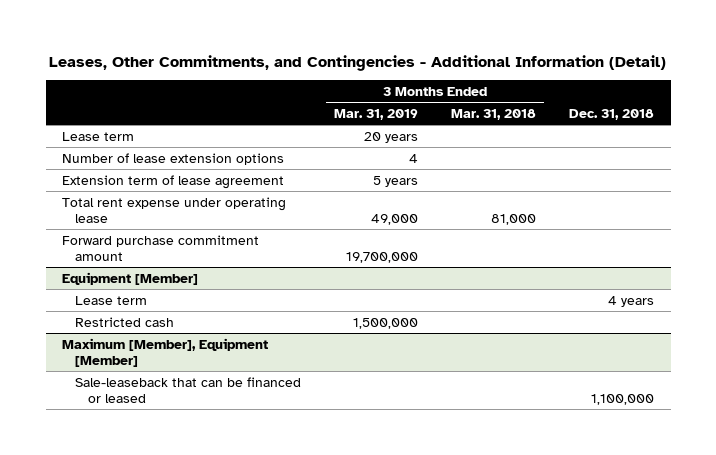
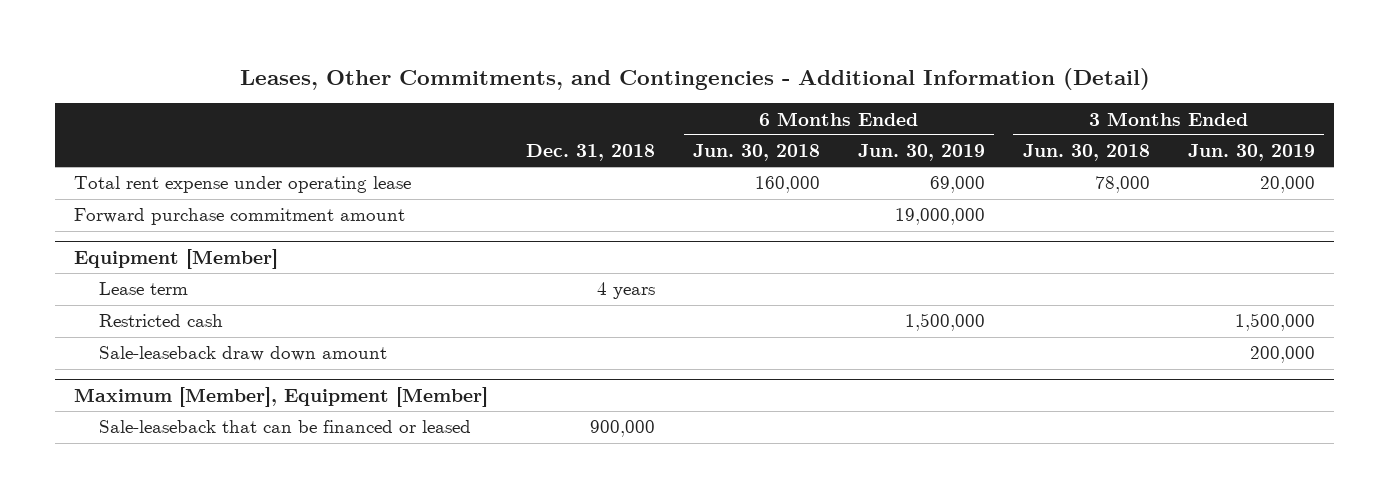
- | 3 Months Ended Mar. 31, 2019 | 3 Months Ended Mar. 31, 2018 | Dec. 31, 2018
+ | Dec. 31, 2018 | 6 Months Ended Jun. 30, 2018 | 6 Months Ended Jun. 30, 2019 | 3 Months Ended Jun. 30, 2018 | 3 Months Ended Jun. 30, 2019
- Lease term | 20 years | |
- Number of lease extension options | 4 | |
- Extension term of lease agreement | 5 years | |
@ Equipment [Member]
+ Sale-leaseback draw down amount | | | | | 200,000
@ Maximum [Member], Equipment [Member]
- Sale-leaseback that can be financed or leased | | | 1,100,000
+ Sale-leaseback that can be financed or leased | 900,000 | | | |

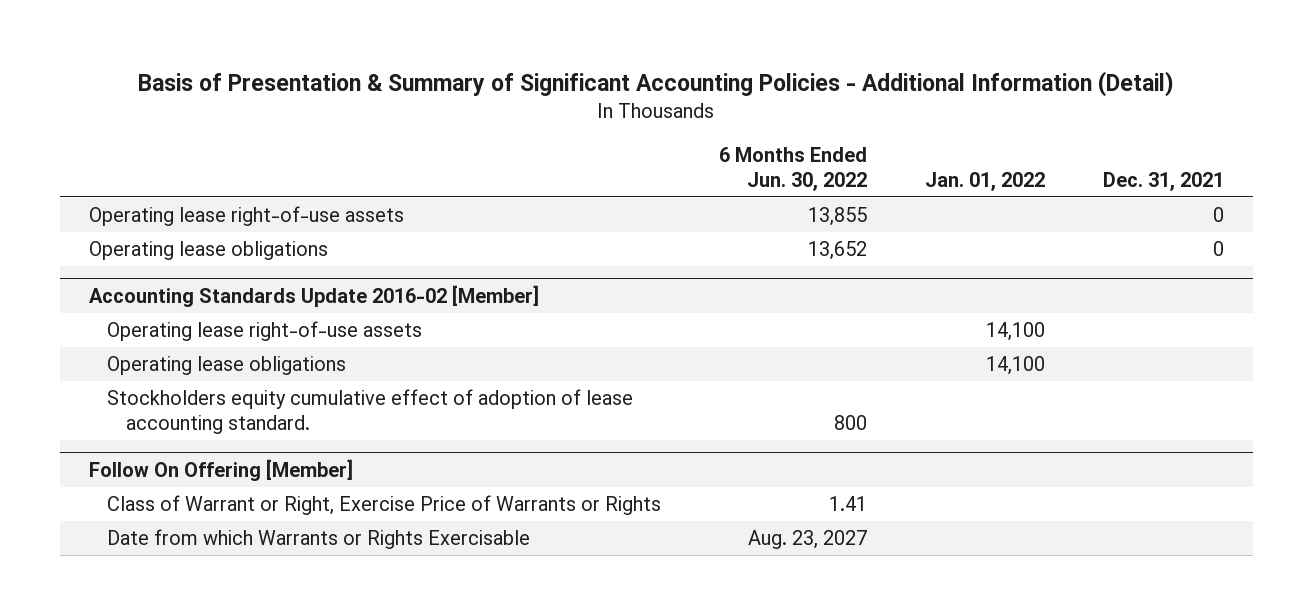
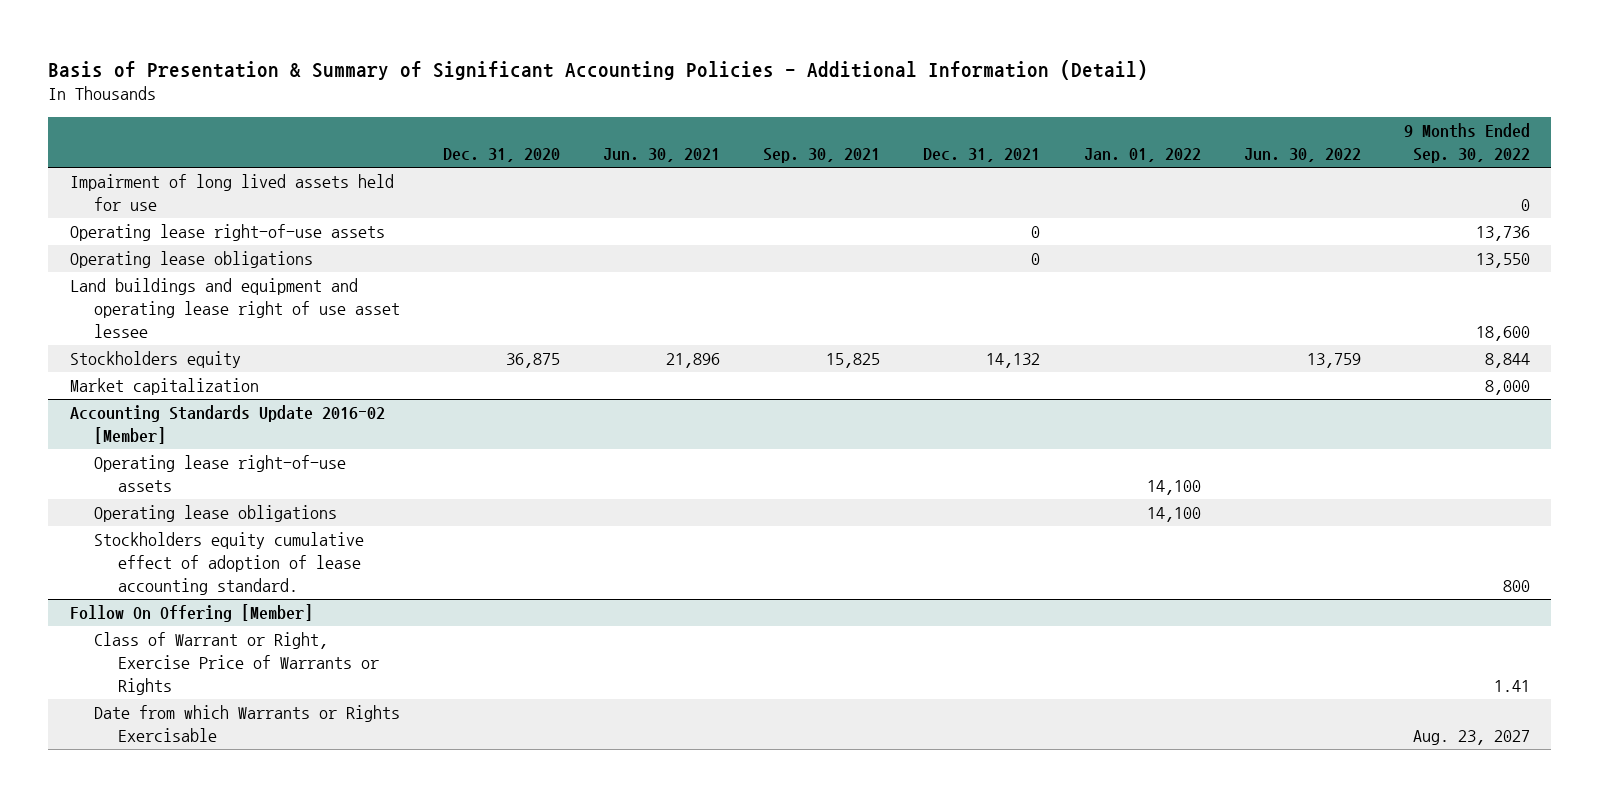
- | 6 Months Ended Jun. 30, 2022 | Jan. 01, 2022 | Dec. 31, 2021
+ | Dec. 31, 2020 | Jun. 30, 2021 | Sep. 30, 2021 | Dec. 31, 2021 | Jan. 01, 2022 | Jun. 30, 2022 | 9 Months Ended Sep. 30, 2022
+ Impairment of long lived assets held for use | | | | | | | 0
+ Land buildings and equipment and operating lease right of use asset lessee | | | | | | | 18,600
+ Stockholders equity | 36,875 | 21,896 | 15,825 | 14,132 | | 13,759 | 8,844
+ Market capitalization | | | | | | | 8,000

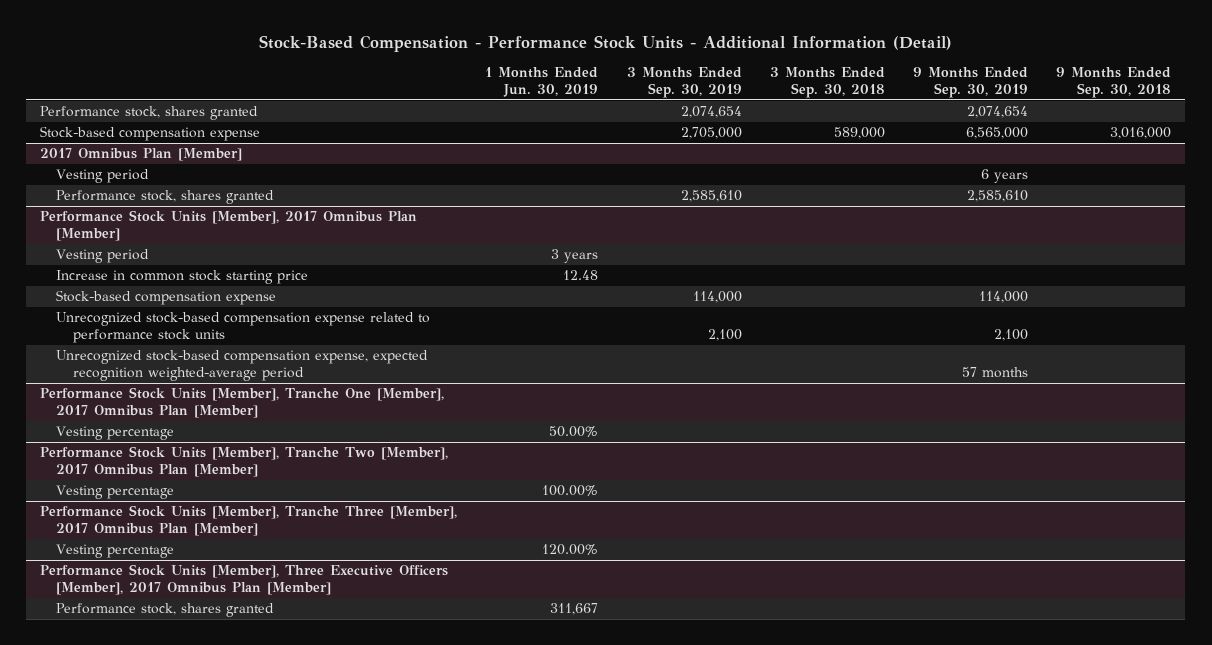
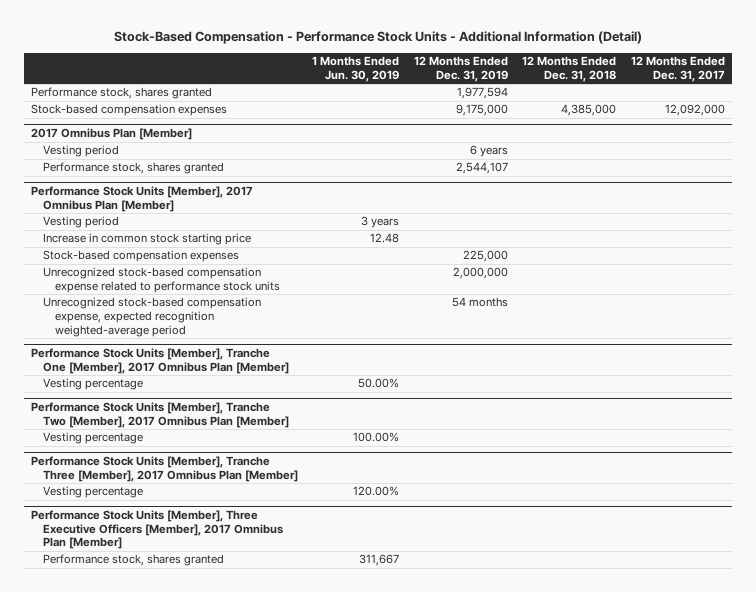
- | 1 Months Ended Jun. 30, 2019 | 3 Months Ended Sep. 30, 2019 | 3 Months Ended Sep. 30, 2018 | 9 Months Ended Sep. 30, 2019 | 9 Months Ended Sep. 30, 2018
+ | 1 Months Ended Jun. 30, 2019 | 12 Months Ended Dec. 31, 2019 | 12 Months Ended Dec. 31, 2018 | 12 Months Ended Dec. 31, 2017
- Stock-based compensation expense | | 2,705,000 | 589,000 | 6,565,000 | 3,016,000
+ Stock-based compensation expenses | | 9,175,000 | 4,385,000 | 12,092,000
@ Performance Stock Units [Member], 2017 Omnibus Plan [Member]
- Stock-based compensation expense | | 114,000 | | 114,000 |
+ Stock-based compensation expenses | | 225,000 | |

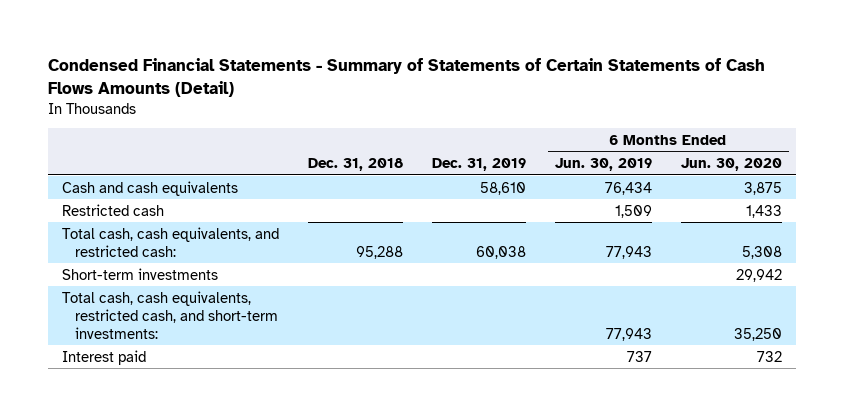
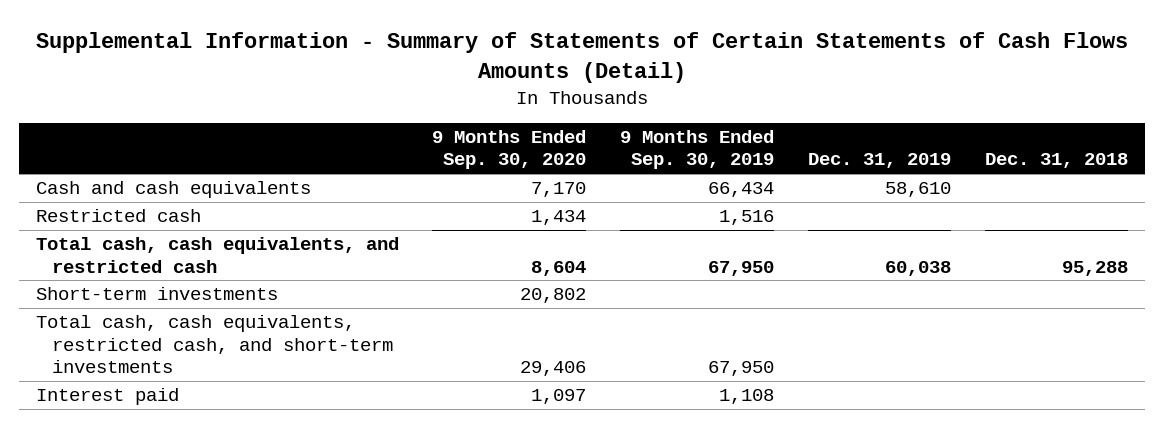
- Condensed Financial Statements - Summary of Statements of Certain Statements of Cash Flows Amounts (Detail)
+ Supplemental Information - Summary of Statements of Certain Statements of Cash Flows Amounts (Detail)
- | Dec. 31, 2018 | Dec. 31, 2019 | 6 Months Ended Jun. 30, 2019 | 6 Months Ended Jun. 30, 2020
+ | 9 Months Ended Sep. 30, 2020 | 9 Months Ended Sep. 30, 2019 | Dec. 31, 2019 | Dec. 31, 2018
- Total cash, cash equivalents, and restricted cash: | 95,288 | 60,038 | 77,943 | 5,308
+ Total cash, cash equivalents, and restricted cash | 8,604 | 67,950 | 60,038 | 95,288
- Total cash, cash equivalents, restricted cash, and short-term investments: | | | 77,943 | 35,250
+ Total cash, cash equivalents, restricted cash, and short-term investments | 29,406 | 67,950 | |

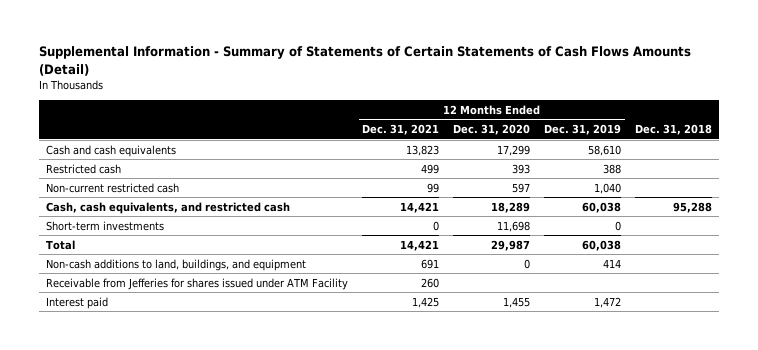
- | 9 Months Ended Sep. 30, 2020 | 9 Months Ended Sep. 30, 2019 | Dec. 31, 2019 | Dec. 31, 2018
+ | 12 Months Ended Dec. 31, 2021 | 12 Months Ended Dec. 31, 2020 | 12 Months Ended Dec. 31, 2019 | Dec. 31, 2018
- Total cash, cash equivalents, and restricted cash | 8,604 | 67,950 | 60,038 | 95,288
+ Non-current restricted cash | 99 | 597 | 1,040 |
+ Cash, cash equivalents, and restricted cash | 14,421 | 18,289 | 60,038 | 95,288
- Total cash, cash equivalents, restricted cash, and short-term investments | 29,406 | 67,950 | |
+ Total | 14,421 | 29,987 | 60,038 |
+ Non-cash additions to land, buildings, and equipment | 691 | 0 | 414 |
+ Receivable from Jefferies for shares issued under ATM Facility | 260 | | |

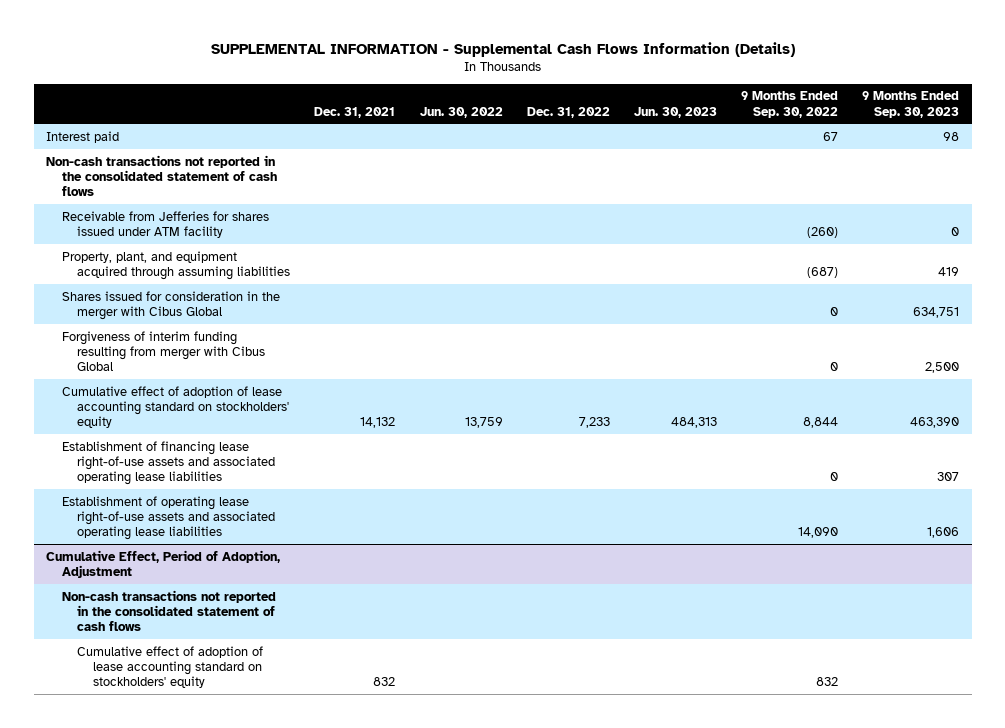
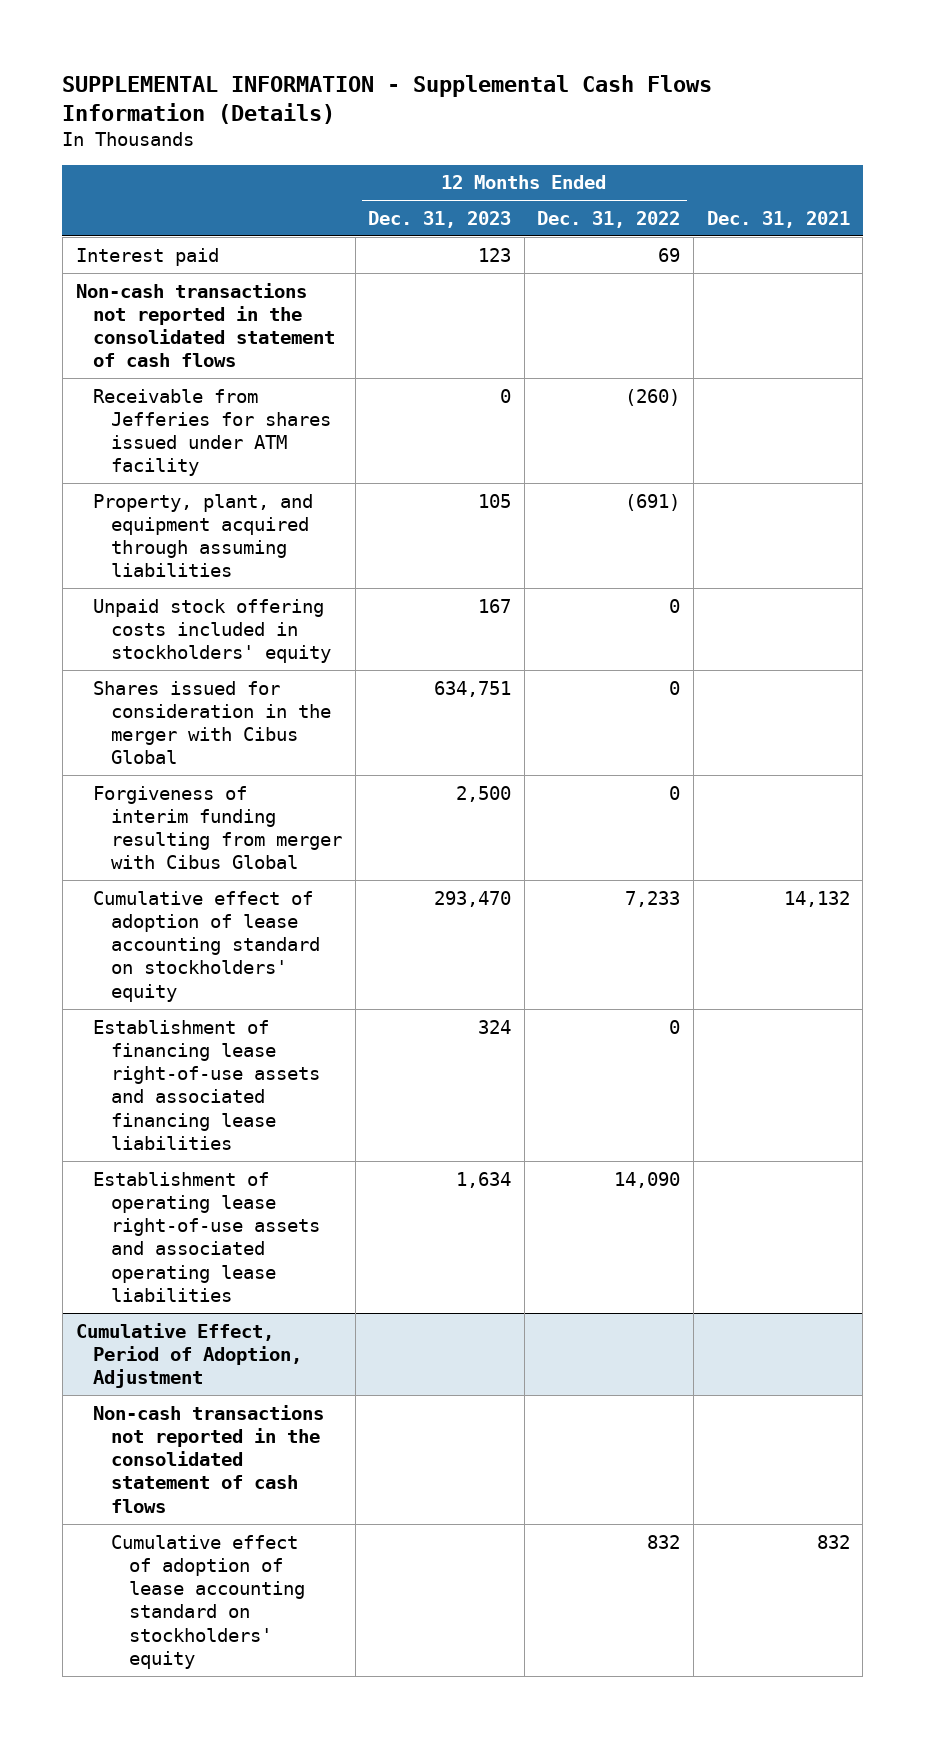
- | Dec. 31, 2021 | Jun. 30, 2022 | Dec. 31, 2022 | Jun. 30, 2023 | 9 Months Ended Sep. 30, 2022 | 9 Months Ended Sep. 30, 2023
+ | 12 Months Ended Dec. 31, 2023 | 12 Months Ended Dec. 31, 2022 | Dec. 31, 2021
+ Unpaid stock offering costs included in stockholders' equity | 167 | 0 |
- Establishment of financing lease right-of-use assets and associated operating lease liabilities | | | | | 0 | 307
+ Establishment of financing lease right-of-use assets and associated financing lease liabilities | 324 | 0 |

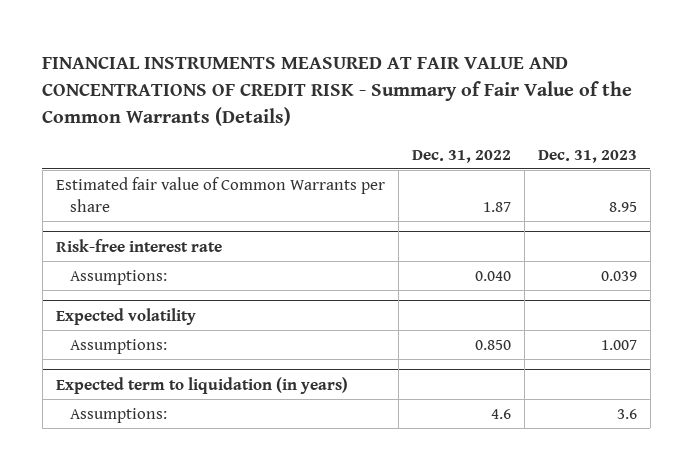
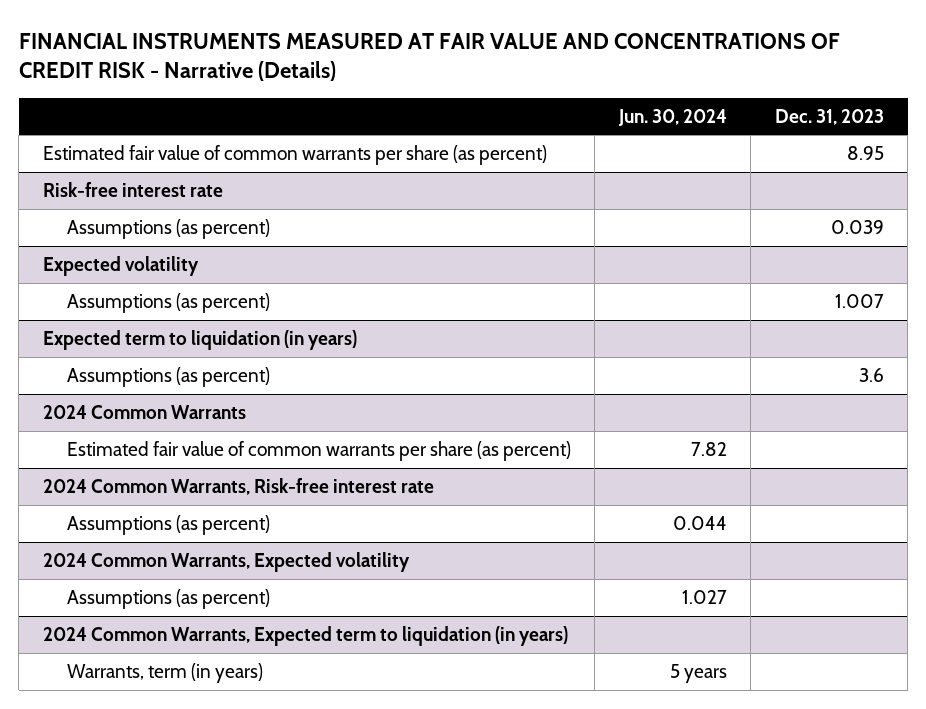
- FINANCIAL INSTRUMENTS MEASURED AT FAIR VALUE AND CONCENTRATIONS OF CREDIT RISK - Summary of Fair Value of the Common Warrants (Details)
+ FINANCIAL INSTRUMENTS MEASURED AT FAIR VALUE AND CONCENTRATIONS OF CREDIT RISK - Narrative (Details)
- | Dec. 31, 2022 | Dec. 31, 2023
+ | Jun. 30, 2024 | Dec. 31, 2023
- Estimated fair value of Common Warrants per share | 1.87 | 8.95
+ Estimated fair value of common warrants per share (as percent) | | 8.95
@ Risk-free interest rate
- Assumptions: | 0.040 | 0.039
+ Assumptions (as percent) | | 0.039
@ Expected volatility
- Assumptions: | 0.850 | 1.007
+ Assumptions (as percent) | | 1.007
@ Expected term to liquidation (in years)
- Assumptions: | 4.6 | 3.6
+ Assumptions (as percent) | | 3.6
+ 2024 Common Warrants
+ Estimated fair value of common warrants per share (as percent) | 7.82 |
+ 2024 Common Warrants, Risk-free interest rate
+ Assumptions (as percent) | 0.044 |
+ 2024 Common Warrants, Expected volatility
+ Assumptions (as percent) | 1.027 |
+ 2024 Common Warrants, Expected term to liquidation (in years)
+ Warrants, term (in years) | 5 years |

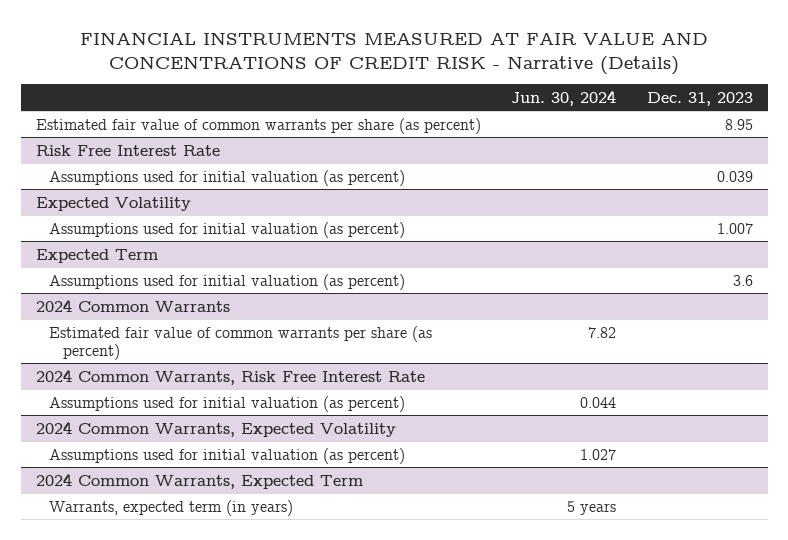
- Risk-free interest rate
- Assumptions (as percent) | | 0.039
- Expected volatility
- Assumptions (as percent) | | 1.007
- Expected term to liquidation (in years)
- Assumptions (as percent) | | 3.6
+ Risk Free Interest Rate
+ Assumptions used for initial valuation (as percent) | | 0.039
+ Expected Volatility
+ Assumptions used for initial valuation (as percent) | | 1.007
+ Expected Term
+ Assumptions used for initial valuation (as percent) | | 3.6
- 2024 Common Warrants, Risk-free interest rate
- Assumptions (as percent) | 0.044 |
- 2024 Common Warrants, Expected volatility
- Assumptions (as percent) | 1.027 |
- 2024 Common Warrants, Expected term to liquidation (in years)
- Warrants, term (in years) | 5 years |
+ 2024 Common Warrants, Risk Free Interest Rate
+ Assumptions used for initial valuation (as percent) | 0.044 |
+ 2024 Common Warrants, Expected Volatility
+ Assumptions used for initial valuation (as percent) | 1.027 |
+ 2024 Common Warrants, Expected Term
+ Warrants, expected term (in years) | 5 years |

